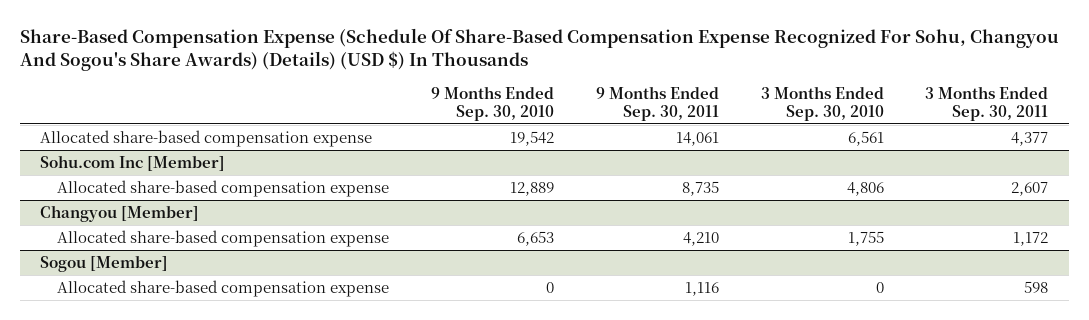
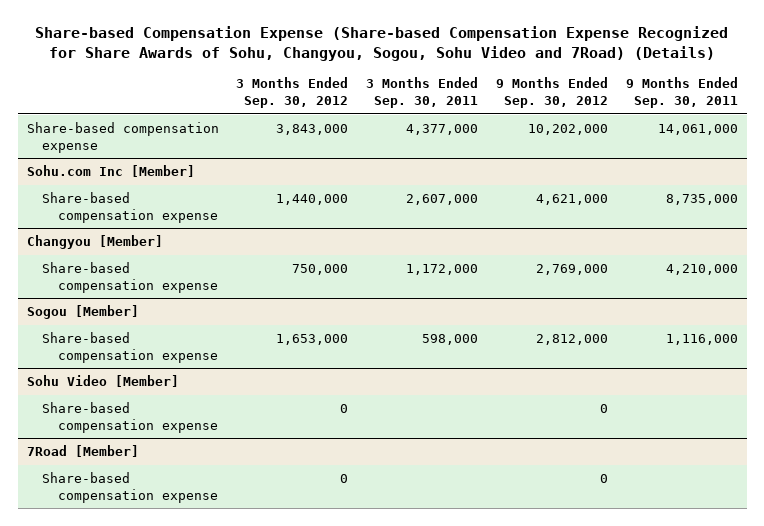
- Share-Based Compensation Expense (Schedule Of Share-Based Compensation Expense Recognized For Sohu, Changyou And Sogou's Share Awards) (Details) (USD $) In Thousands
+ Share-based Compensation Expense (Share-based Compensation Expense Recognized for Share Awards of Sohu, Changyou, Sogou, Sohu Video and 7Road) (Details)
- | 9 Months Ended Sep. 30, 2010 | 9 Months Ended Sep. 30, 2011 | 3 Months Ended Sep. 30, 2010 | 3 Months Ended Sep. 30, 2011
+ | 3 Months Ended Sep. 30, 2012 | 3 Months Ended Sep. 30, 2011 | 9 Months Ended Sep. 30, 2012 | 9 Months Ended Sep. 30, 2011
- Allocated share-based compensation expense | 19,542 | 14,061 | 6,561 | 4,377
+ Share-based compensation expense | 3,843,000 | 4,377,000 | 10,202,000 | 14,061,000
@ Sohu.com Inc [Member]
- Allocated share-based compensation expense | 12,889 | 8,735 | 4,806 | 2,607
+ Share-based compensation expense | 1,440,000 | 2,607,000 | 4,621,000 | 8,735,000
@ Changyou [Member]
- Allocated share-based compensation expense | 6,653 | 4,210 | 1,755 | 1,172
+ Share-based compensation expense | 750,000 | 1,172,000 | 2,769,000 | 4,210,000
@ Sogou [Member]
- Allocated share-based compensation expense | 0 | 1,116 | 0 | 598
+ Share-based compensation expense | 1,653,000 | 598,000 | 2,812,000 | 1,116,000
+ Sohu Video [Member]
+ Share-based compensation expense | 0 | | 0 |
+ 7Road [Member]
+ Share-based compensation expense | 0 | | 0 |

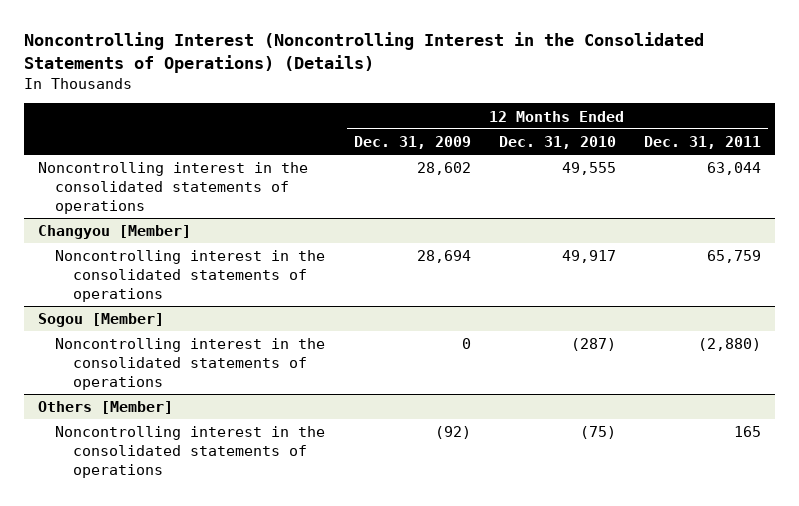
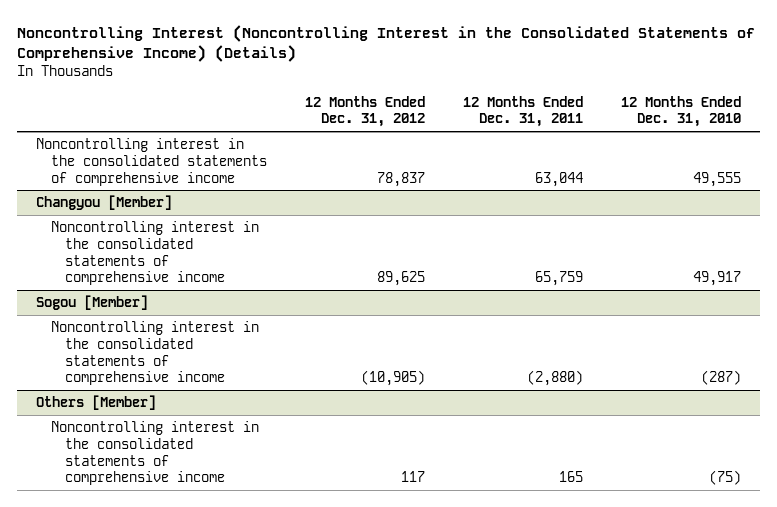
- Noncontrolling Interest (Noncontrolling Interest in the Consolidated Statements of Operations) (Details)
+ Noncontrolling Interest (Noncontrolling Interest in the Consolidated Statements of Comprehensive Income) (Details)
- | 12 Months Ended Dec. 31, 2009 | 12 Months Ended Dec. 31, 2010 | 12 Months Ended Dec. 31, 2011
+ | 12 Months Ended Dec. 31, 2012 | 12 Months Ended Dec. 31, 2011 | 12 Months Ended Dec. 31, 2010
- Noncontrolling interest in the consolidated statements of operations | 28,602 | 49,555 | 63,044
+ Noncontrolling interest in the consolidated statements of comprehensive income | 78,837 | 63,044 | 49,555
@ Changyou [Member]
- Noncontrolling interest in the consolidated statements of operations | 28,694 | 49,917 | 65,759
+ Noncontrolling interest in the consolidated statements of comprehensive income | 89,625 | 65,759 | 49,917
@ Sogou [Member]
- Noncontrolling interest in the consolidated statements of operations | 0 | (287) | (2,880)
+ Noncontrolling interest in the consolidated statements of comprehensive income | (10,905) | (2,880) | (287)
@ Others [Member]
- Noncontrolling interest in the consolidated statements of operations | (92) | (75) | 165
+ Noncontrolling interest in the consolidated statements of comprehensive income | 117 | 165 | (75)

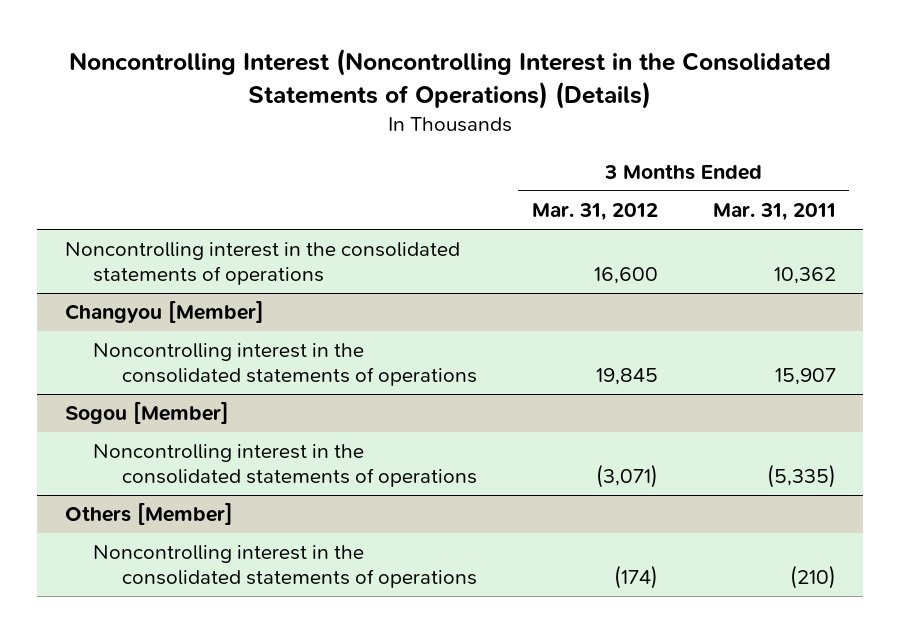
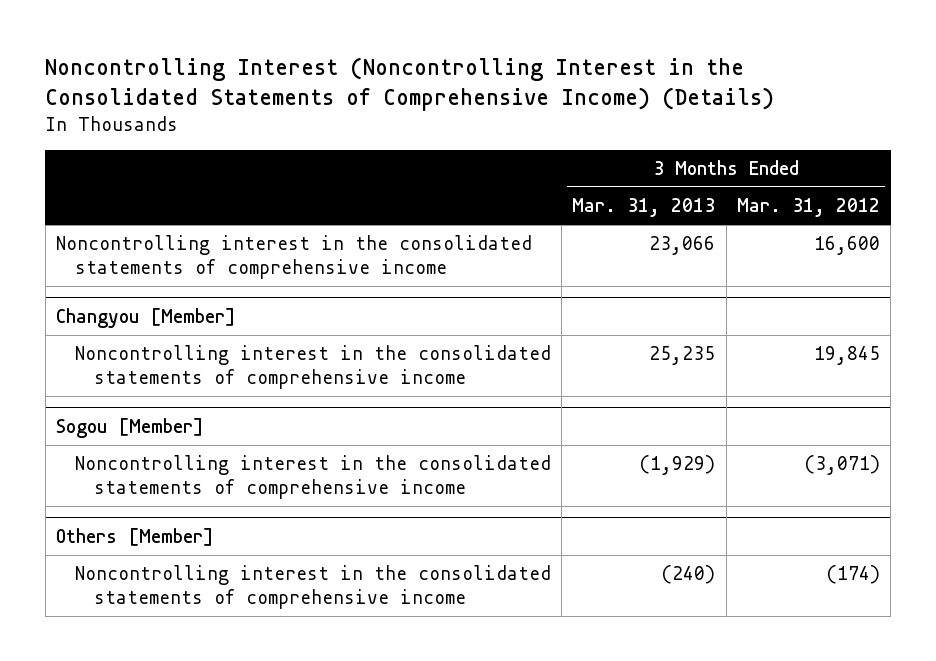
- Noncontrolling Interest (Noncontrolling Interest in the Consolidated Statements of Operations) (Details)
+ Noncontrolling Interest (Noncontrolling Interest in the Consolidated Statements of Comprehensive Income) (Details)
- | 3 Months Ended Mar. 31, 2012 | 3 Months Ended Mar. 31, 2011
+ | 3 Months Ended Mar. 31, 2013 | 3 Months Ended Mar. 31, 2012
- Noncontrolling interest in the consolidated statements of operations | 16,600 | 10,362
+ Noncontrolling interest in the consolidated statements of comprehensive income | 23,066 | 16,600
@ Changyou [Member]
- Noncontrolling interest in the consolidated statements of operations | 19,845 | 15,907
+ Noncontrolling interest in the consolidated statements of comprehensive income | 25,235 | 19,845
@ Sogou [Member]
- Noncontrolling interest in the consolidated statements of operations | (3,071) | (5,335)
+ Noncontrolling interest in the consolidated statements of comprehensive income | (1,929) | (3,071)
@ Others [Member]
- Noncontrolling interest in the consolidated statements of operations | (174) | (210)
+ Noncontrolling interest in the consolidated statements of comprehensive income | (240) | (174)

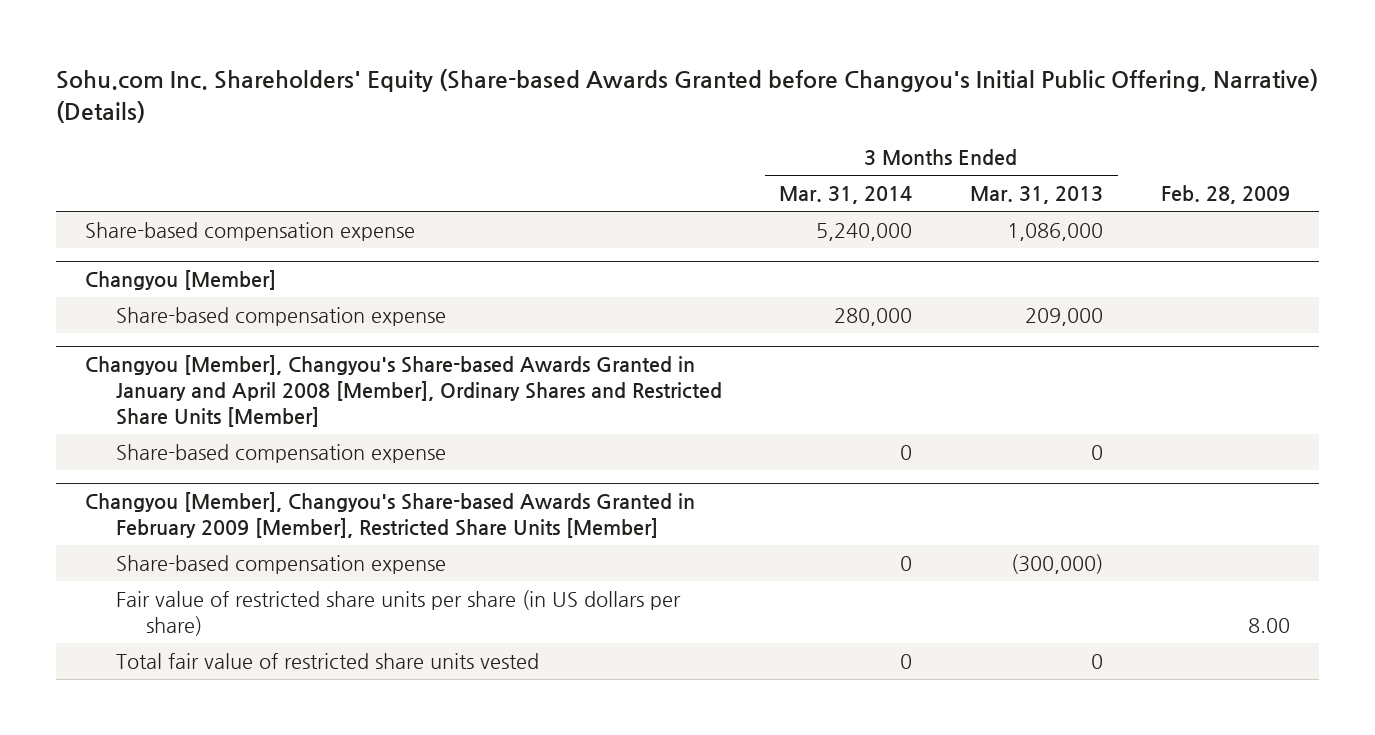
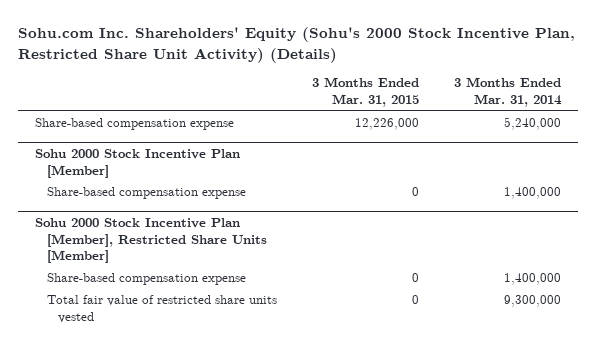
- Sohu.com Inc. Shareholders' Equity (Share-based Awards Granted before Changyou's Initial Public Offering, Narrative) (Details)
+ Sohu.com Inc. Shareholders' Equity (Sohu's 2000 Stock Incentive Plan, Restricted Share Unit Activity) (Details)
- | 3 Months Ended Mar. 31, 2014 | 3 Months Ended Mar. 31, 2013 | Feb. 28, 2009
+ | 3 Months Ended Mar. 31, 2015 | 3 Months Ended Mar. 31, 2014
- Changyou [Member]
- Share-based compensation expense | 280,000 | 209,000 |
- Changyou [Member], Changyou's Share-based Awards Granted in January and April 2008 [Member], Ordinary Shares and Restricted Share Units [Member]
- Share-based compensation expense | 0 | 0 |
- Changyou [Member], Changyou's Share-based Awards Granted in February 2009 [Member], Restricted Share Units [Member]
- Share-based compensation expense | 0 | (300,000) |
- Fair value of restricted share units per share (in US dollars per share) | | | 8.00
- Total fair value of restricted share units vested | 0 | 0 |
+ Sohu 2000 Stock Incentive Plan [Member]
+ Share-based compensation expense | 0 | 1,400,000
+ Sohu 2000 Stock Incentive Plan [Member], Restricted Share Units [Member]
+ Share-based compensation expense | 0 | 1,400,000
+ Total fair value of restricted share units vested | 0 | 9,300,000

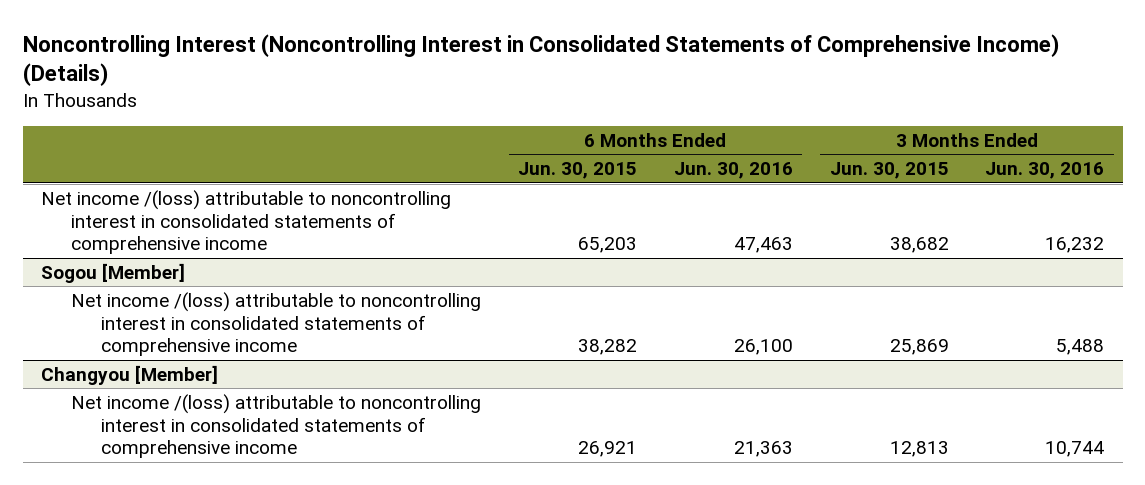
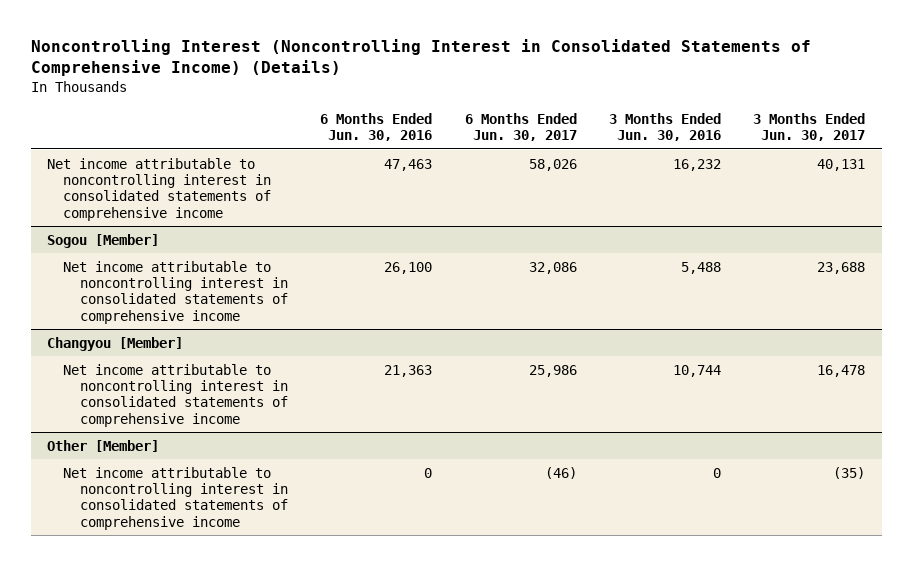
- | 6 Months Ended Jun. 30, 2015 | 6 Months Ended Jun. 30, 2016 | 3 Months Ended Jun. 30, 2015 | 3 Months Ended Jun. 30, 2016
+ | 6 Months Ended Jun. 30, 2016 | 6 Months Ended Jun. 30, 2017 | 3 Months Ended Jun. 30, 2016 | 3 Months Ended Jun. 30, 2017
- Net income /(loss) attributable to noncontrolling interest in consolidated statements of comprehensive income | 65,203 | 47,463 | 38,682 | 16,232
+ Net income attributable to noncontrolling interest in consolidated statements of comprehensive income | 47,463 | 58,026 | 16,232 | 40,131
@ Sogou [Member]
- Net income /(loss) attributable to noncontrolling interest in consolidated statements of comprehensive income | 38,282 | 26,100 | 25,869 | 5,488
+ Net income attributable to noncontrolling interest in consolidated statements of comprehensive income | 26,100 | 32,086 | 5,488 | 23,688
@ Changyou [Member]
- Net income /(loss) attributable to noncontrolling interest in consolidated statements of comprehensive income | 26,921 | 21,363 | 12,813 | 10,744
+ Net income attributable to noncontrolling interest in consolidated statements of comprehensive income | 21,363 | 25,986 | 10,744 | 16,478
+ Other [Member]
+ Net income attributable to noncontrolling interest in consolidated statements of comprehensive income | 0 | (46) | 0 | (35)

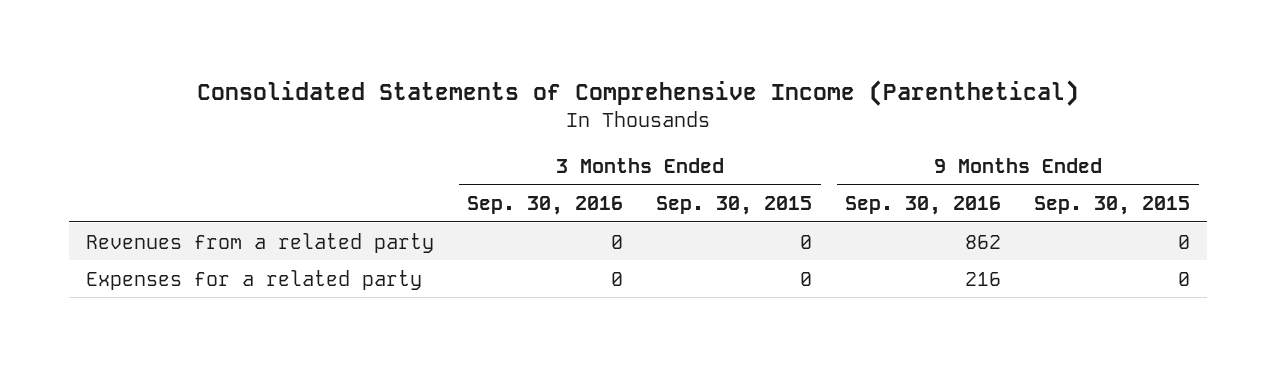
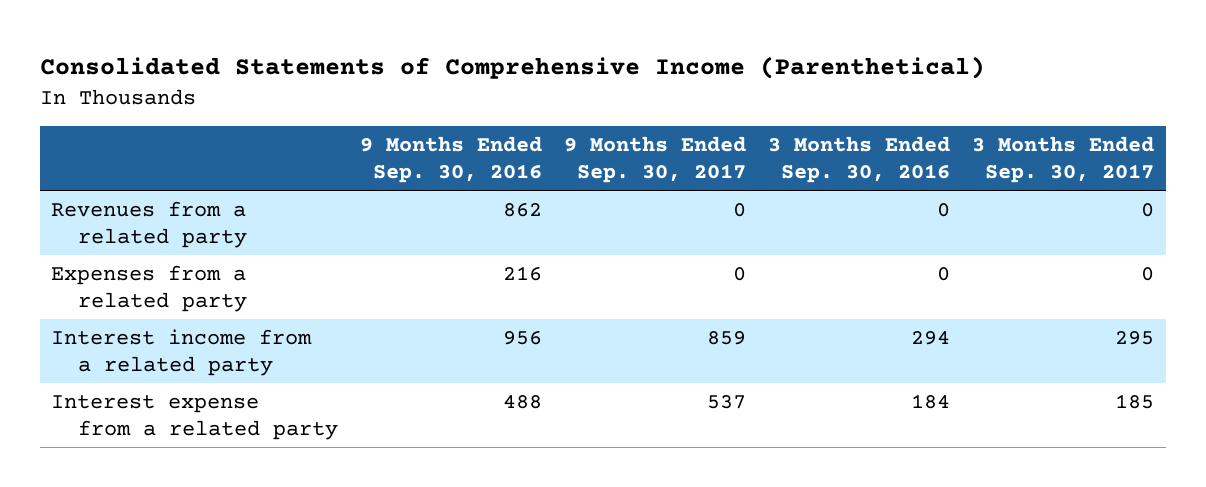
- | 3 Months Ended Sep. 30, 2016 | 3 Months Ended Sep. 30, 2015 | 9 Months Ended Sep. 30, 2016 | 9 Months Ended Sep. 30, 2015
+ | 9 Months Ended Sep. 30, 2016 | 9 Months Ended Sep. 30, 2017 | 3 Months Ended Sep. 30, 2016 | 3 Months Ended Sep. 30, 2017
- Expenses for a related party | 0 | 0 | 216 | 0
+ Expenses from a related party | 216 | 0 | 0 | 0
+ Interest income from a related party | 956 | 859 | 294 | 295
+ Interest expense from a related party | 488 | 537 | 184 | 185

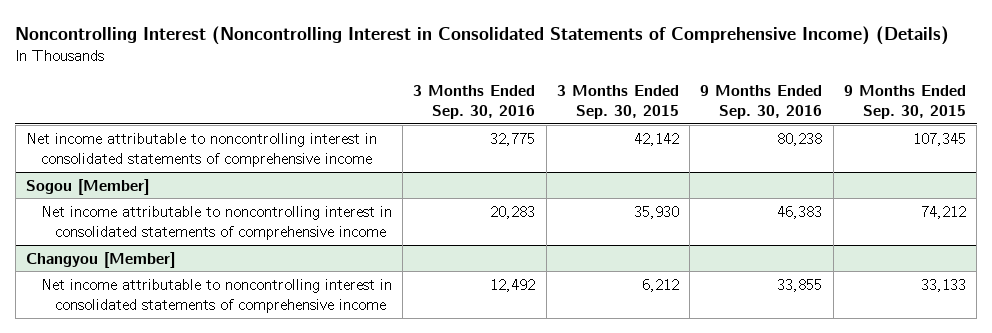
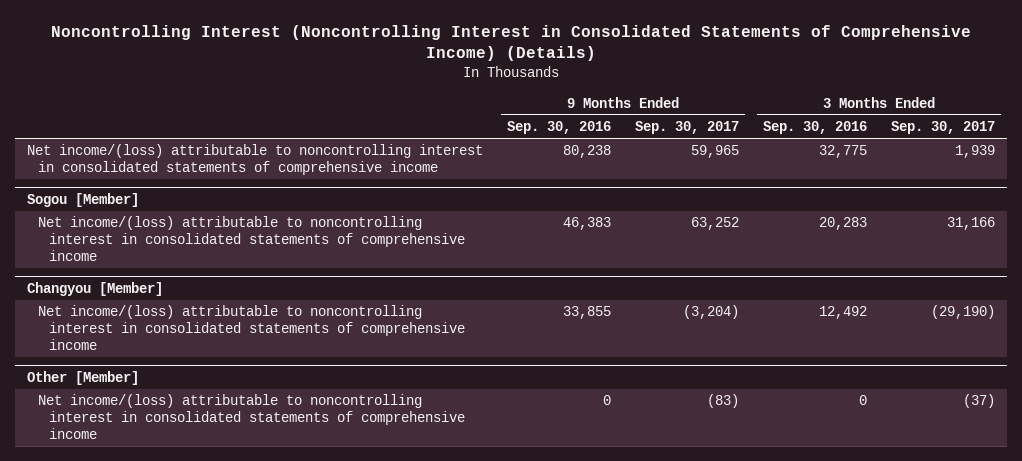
- | 3 Months Ended Sep. 30, 2016 | 3 Months Ended Sep. 30, 2015 | 9 Months Ended Sep. 30, 2016 | 9 Months Ended Sep. 30, 2015
+ | 9 Months Ended Sep. 30, 2016 | 9 Months Ended Sep. 30, 2017 | 3 Months Ended Sep. 30, 2016 | 3 Months Ended Sep. 30, 2017
- Net income attributable to noncontrolling interest in consolidated statements of comprehensive income | 32,775 | 42,142 | 80,238 | 107,345
+ Net income/(loss) attributable to noncontrolling interest in consolidated statements of comprehensive income | 80,238 | 59,965 | 32,775 | 1,939
@ Sogou [Member]
- Net income attributable to noncontrolling interest in consolidated statements of comprehensive income | 20,283 | 35,930 | 46,383 | 74,212
+ Net income/(loss) attributable to noncontrolling interest in consolidated statements of comprehensive income | 46,383 | 63,252 | 20,283 | 31,166
@ Changyou [Member]
- Net income attributable to noncontrolling interest in consolidated statements of comprehensive income | 12,492 | 6,212 | 33,855 | 33,133
+ Net income/(loss) attributable to noncontrolling interest in consolidated statements of comprehensive income | 33,855 | (3,204) | 12,492 | (29,190)
+ Other [Member]
+ Net income/(loss) attributable to noncontrolling interest in consolidated statements of comprehensive income | 0 | (83) | 0 | (37)

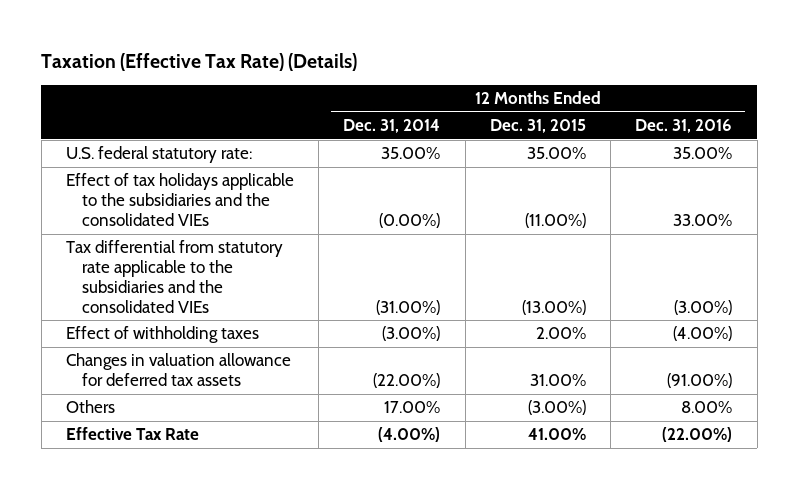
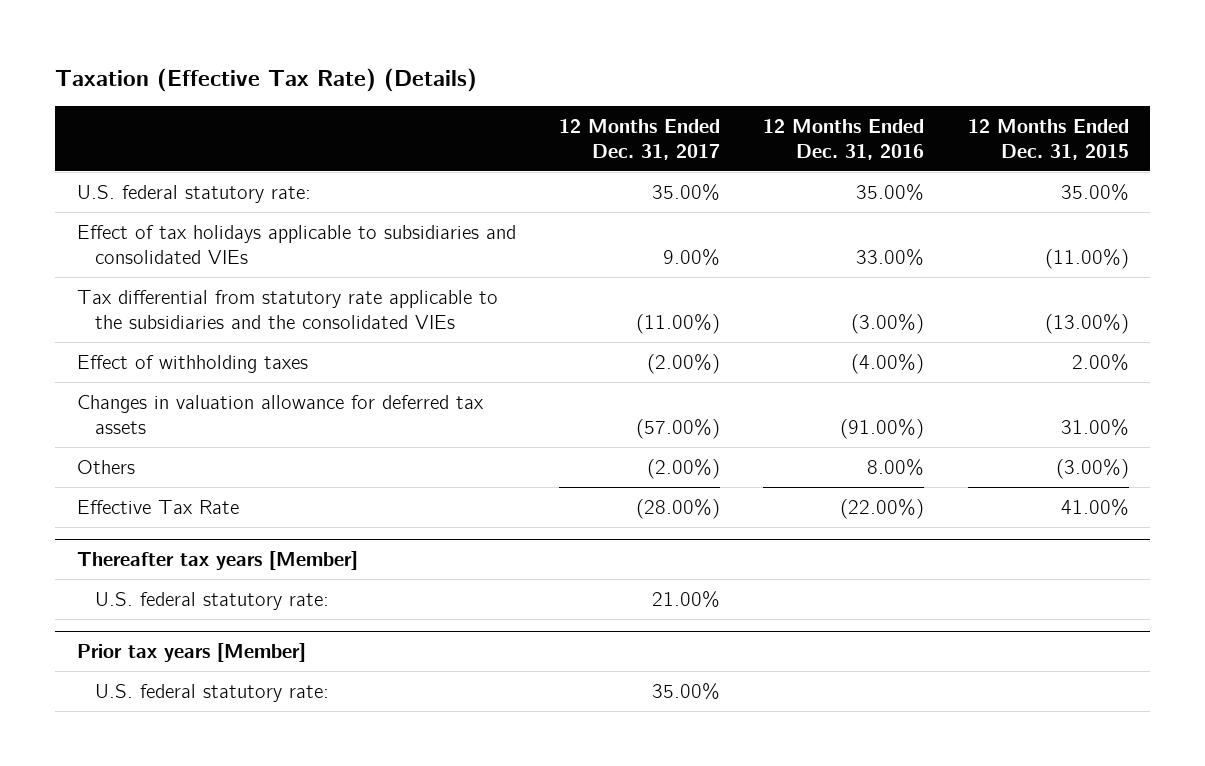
- | 12 Months Ended Dec. 31, 2014 | 12 Months Ended Dec. 31, 2015 | 12 Months Ended Dec. 31, 2016
+ | 12 Months Ended Dec. 31, 2017 | 12 Months Ended Dec. 31, 2016 | 12 Months Ended Dec. 31, 2015
- Effect of tax holidays applicable to the subsidiaries and the consolidated VIEs | (0.00%) | (11.00%) | 33.00%
+ Effect of tax holidays applicable to subsidiaries and consolidated VIEs | 9.00% | 33.00% | (11.00%)
+ Thereafter tax years [Member]
+ U.S. federal statutory rate: | 21.00% | |
+ Prior tax years [Member]
+ U.S. federal statutory rate: | 35.00% | |

